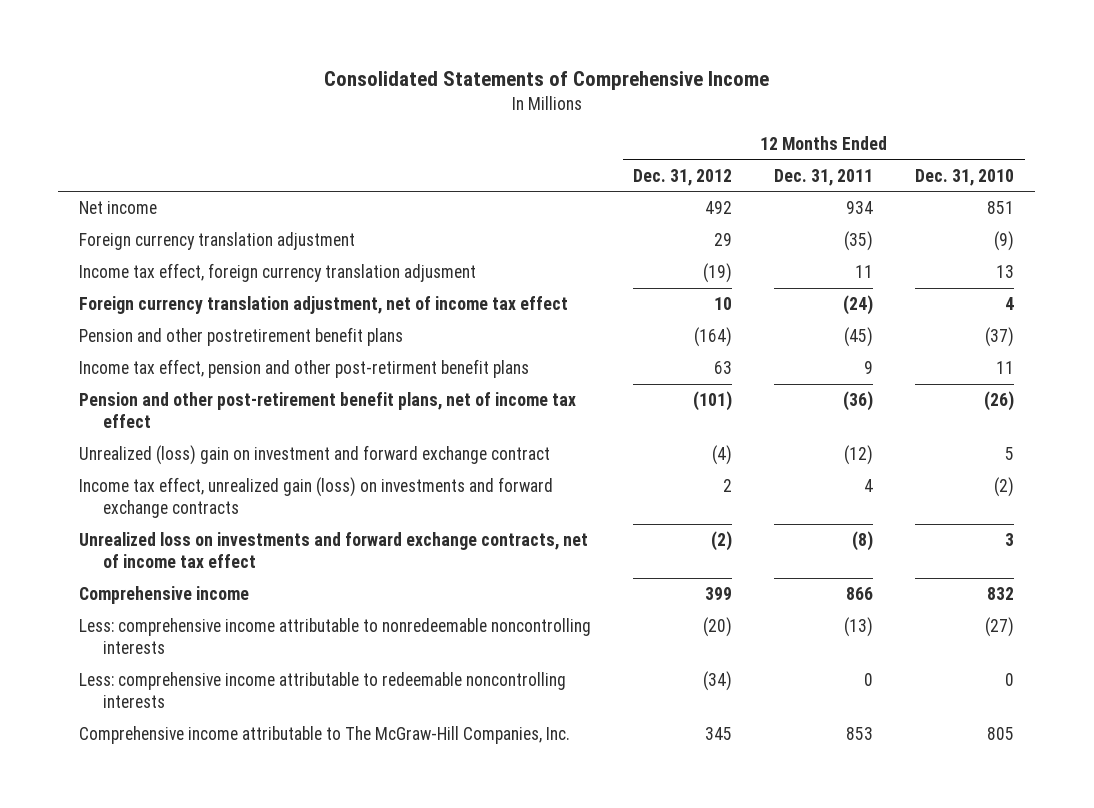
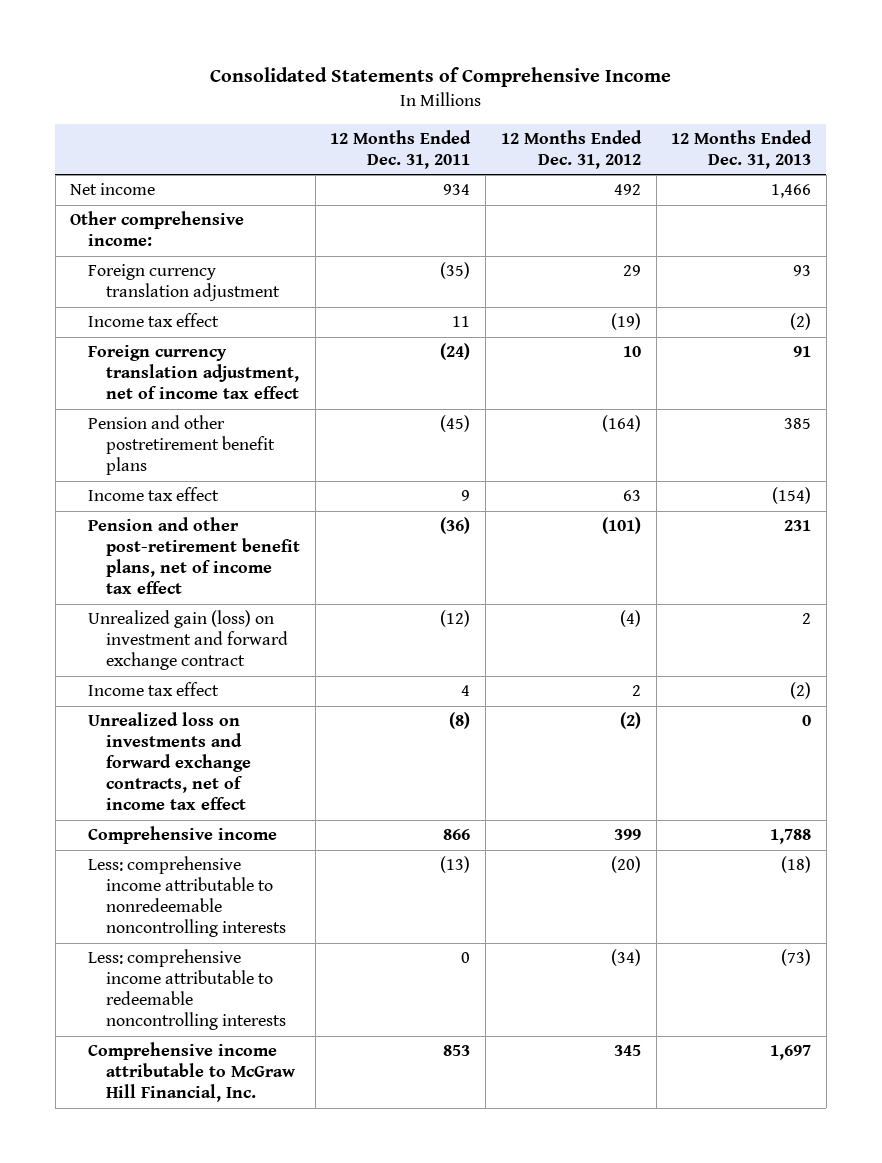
- | 12 Months Ended Dec. 31, 2012 | 12 Months Ended Dec. 31, 2011 | 12 Months Ended Dec. 31, 2010
+ | 12 Months Ended Dec. 31, 2011 | 12 Months Ended Dec. 31, 2012 | 12 Months Ended Dec. 31, 2013
+ Other comprehensive income:
- Income tax effect, foreign currency translation adjusment | (19) | 11 | 13
+ Income tax effect | 11 | (19) | (2)
- Income tax effect, pension and other post-retirment benefit plans | 63 | 9 | 11
+ Income tax effect | 9 | 63 | (154)
- Unrealized (loss) gain on investment and forward exchange contract | (4) | (12) | 5
- Income tax effect, unrealized gain (loss) on investments and forward exchange contracts | 2 | 4 | (2)
+ Unrealized gain (loss) on investment and forward exchange contract | (12) | (4) | 2
+ Income tax effect | 4 | 2 | (2)
- Comprehensive income attributable to The McGraw-Hill Companies, Inc. | 345 | 853 | 805
+ Comprehensive income attributable to McGraw Hill Financial, Inc. | 853 | 345 | 1,697

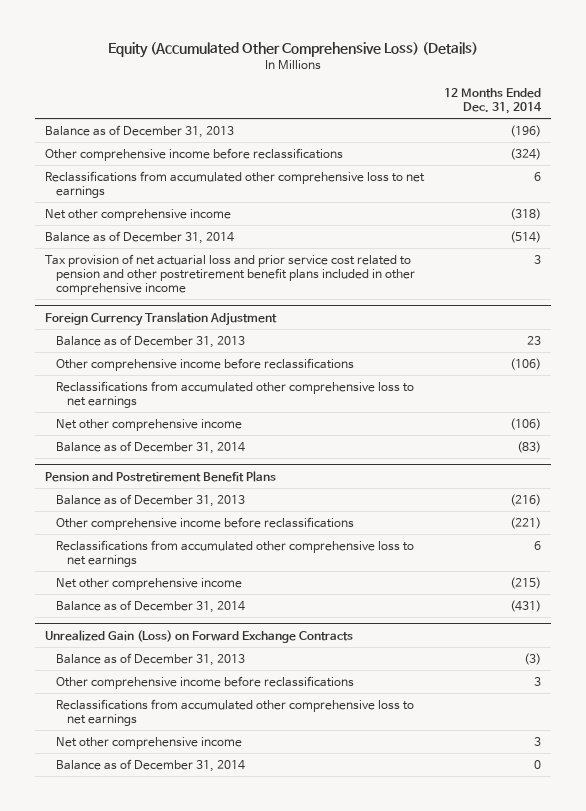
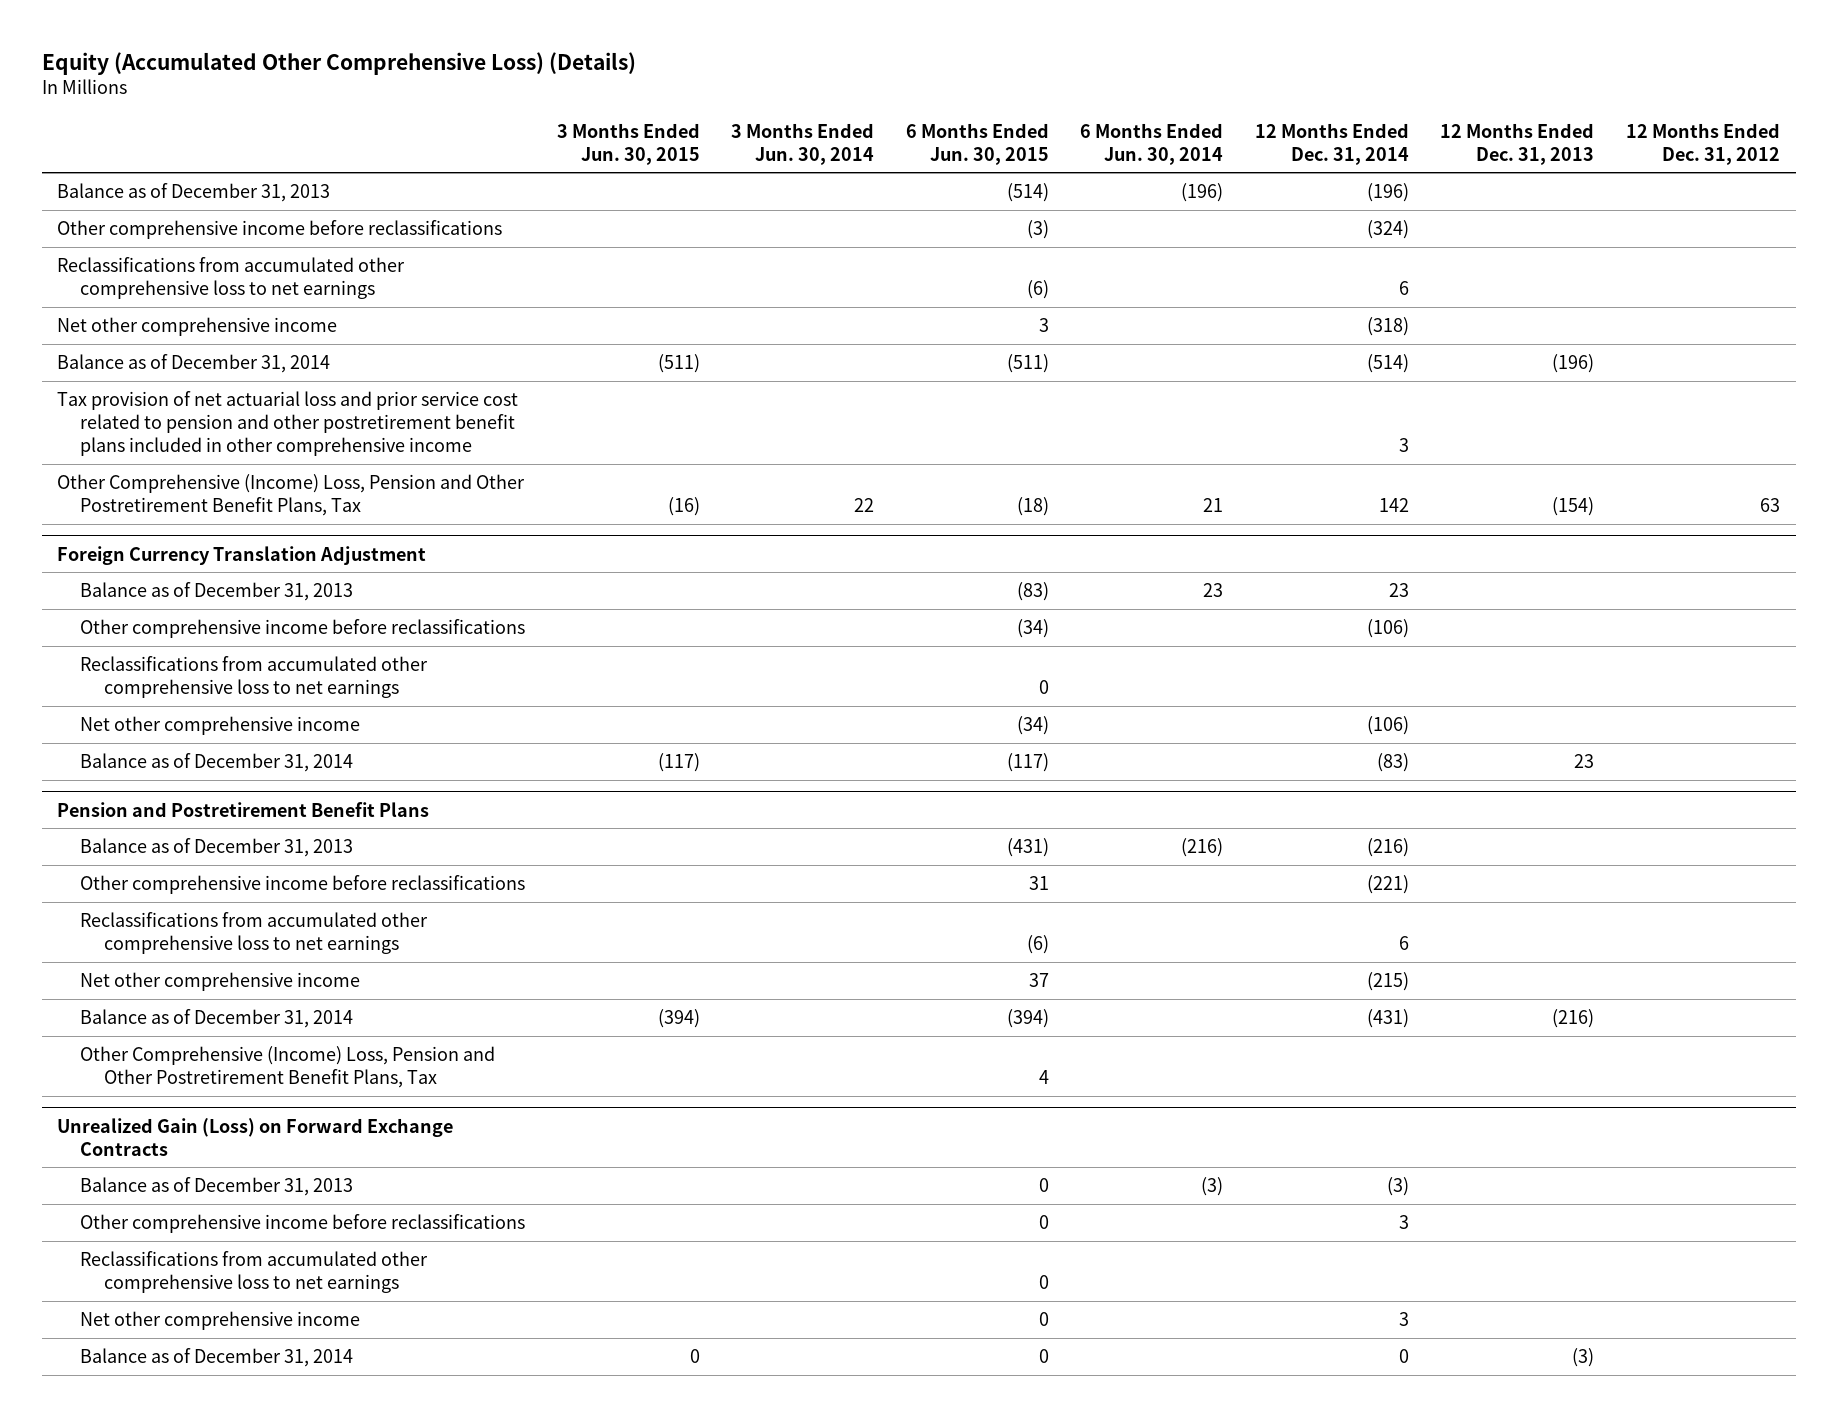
- | 12 Months Ended Dec. 31, 2014
+ | 3 Months Ended Jun. 30, 2015 | 3 Months Ended Jun. 30, 2014 | 6 Months Ended Jun. 30, 2015 | 6 Months Ended Jun. 30, 2014 | 12 Months Ended Dec. 31, 2014 | 12 Months Ended Dec. 31, 2013 | 12 Months Ended Dec. 31, 2012
+ Other Comprehensive (Income) Loss, Pension and Other Postretirement Benefit Plans, Tax | (16) | 22 | (18) | 21 | 142 | (154) | 63
@ Pension and Postretirement Benefit Plans
+ Other Comprehensive (Income) Loss, Pension and Other Postretirement Benefit Plans, Tax | | | 4 | | | |

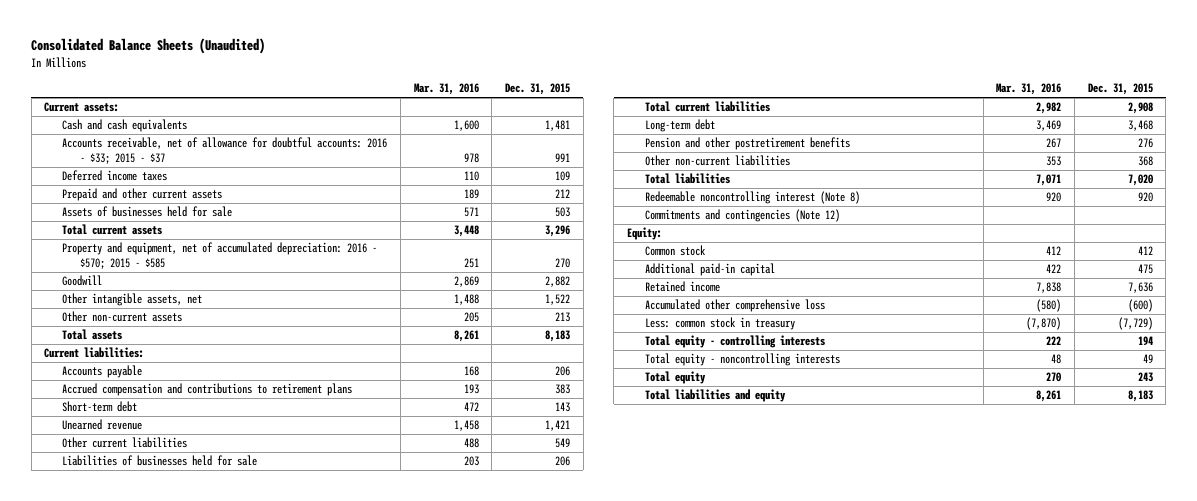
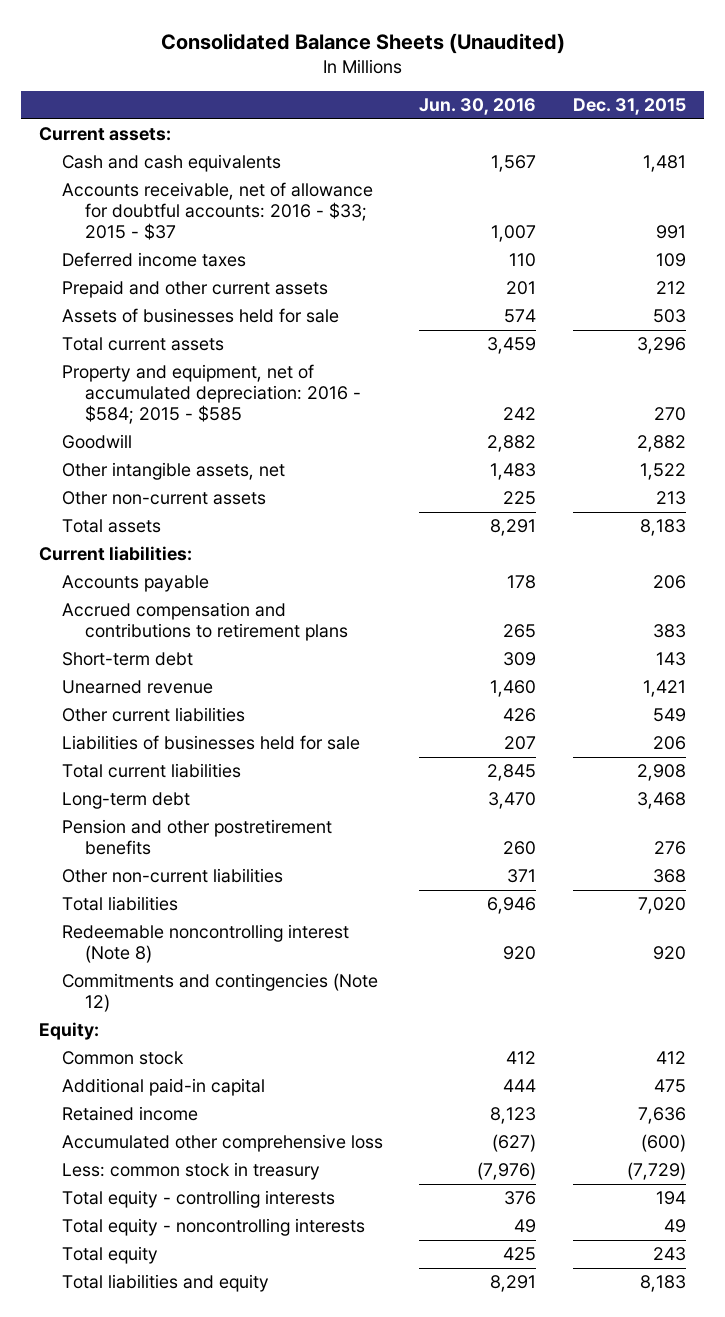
- | Mar. 31, 2016 | Dec. 31, 2015
+ | Jun. 30, 2016 | Dec. 31, 2015
- Property and equipment, net of accumulated depreciation: 2016 - $570; 2015 - $585 | 251 | 270
+ Property and equipment, net of accumulated depreciation: 2016 - $584; 2015 - $585 | 242 | 270

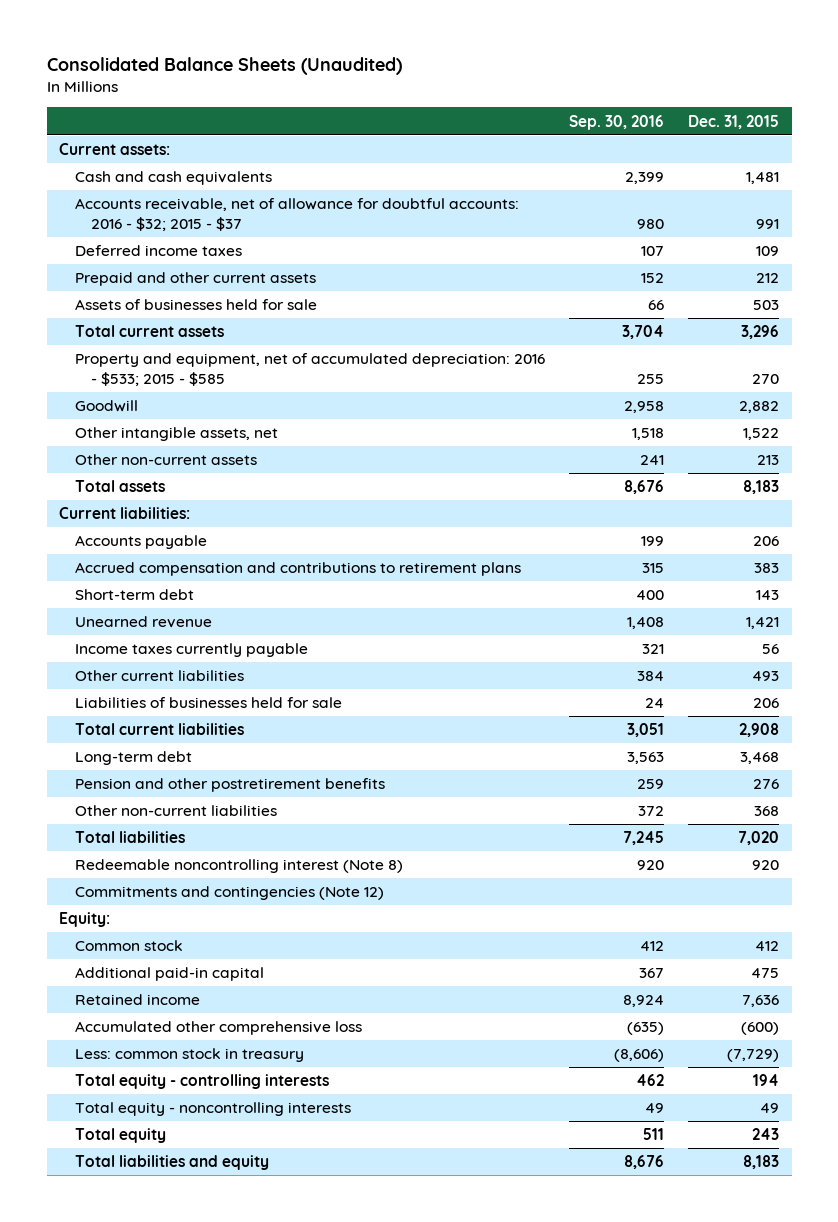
- | Jun. 30, 2016 | Dec. 31, 2015
+ | Sep. 30, 2016 | Dec. 31, 2015
- Accounts receivable, net of allowance for doubtful accounts: 2016 - $33; 2015 - $37 | 1,007 | 991
+ Accounts receivable, net of allowance for doubtful accounts: 2016 - $32; 2015 - $37 | 980 | 991
- Property and equipment, net of accumulated depreciation: 2016 - $584; 2015 - $585 | 242 | 270
+ Property and equipment, net of accumulated depreciation: 2016 - $533; 2015 - $585 | 255 | 270
- Other current liabilities | 426 | 549
+ Income taxes currently payable | 321 | 56
+ Other current liabilities | 384 | 493

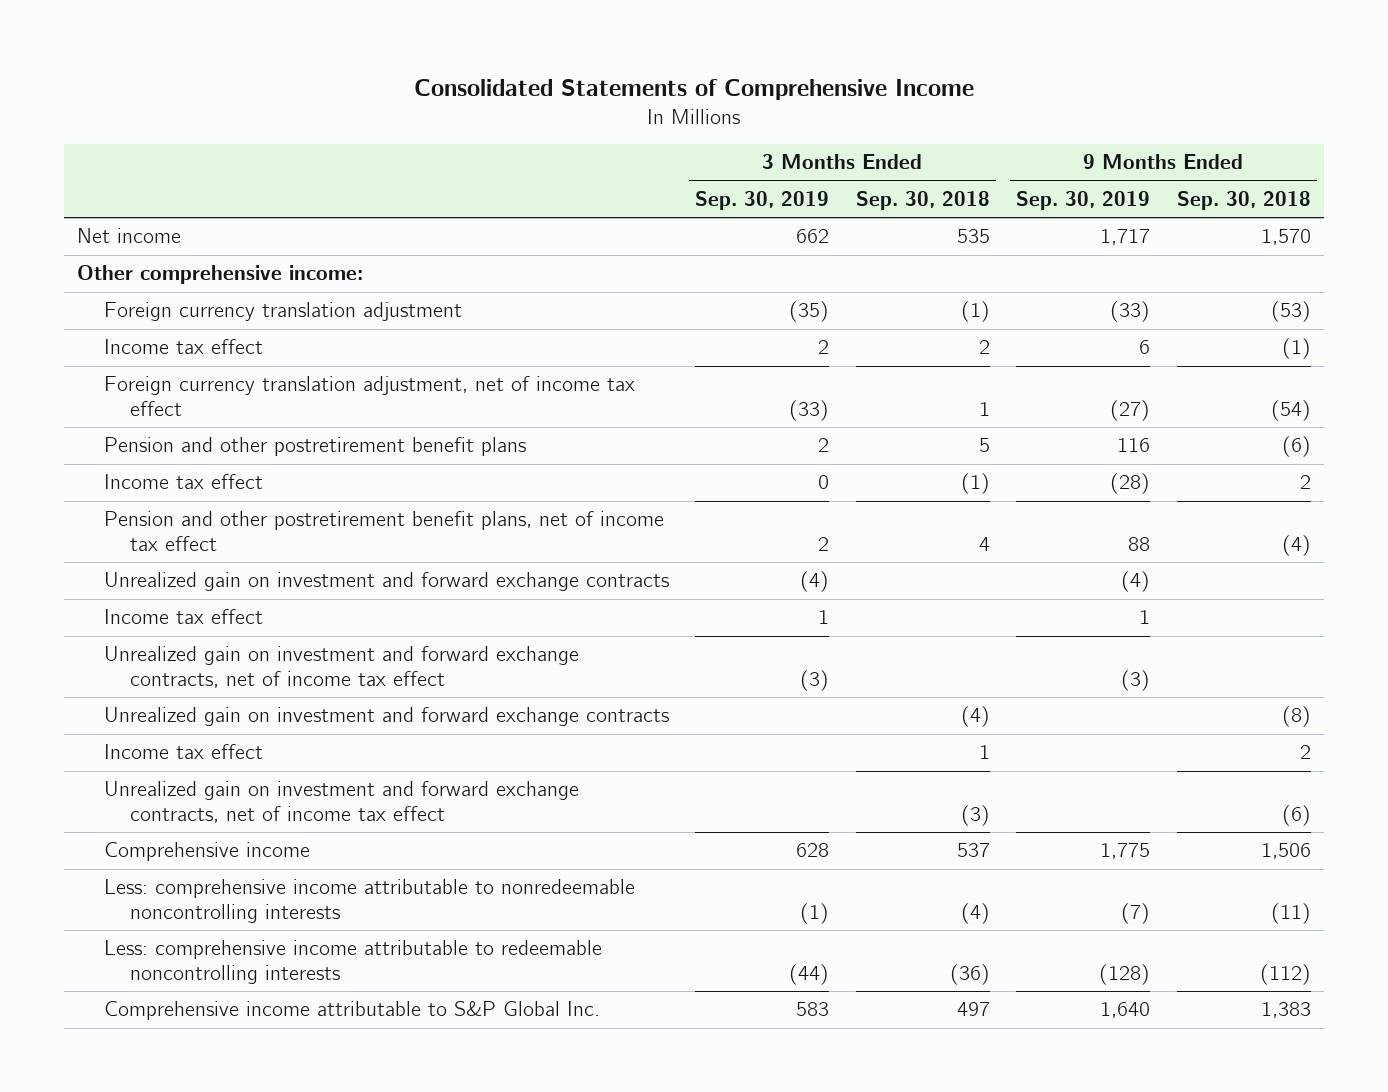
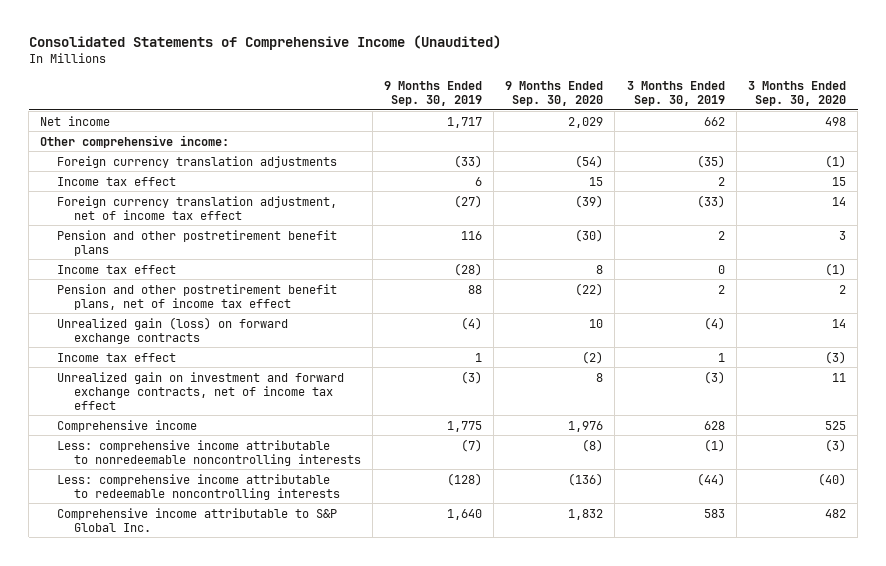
- Consolidated Statements of Comprehensive Income
+ Consolidated Statements of Comprehensive Income (Unaudited)
- | 3 Months Ended Sep. 30, 2019 | 3 Months Ended Sep. 30, 2018 | 9 Months Ended Sep. 30, 2019 | 9 Months Ended Sep. 30, 2018
+ | 9 Months Ended Sep. 30, 2019 | 9 Months Ended Sep. 30, 2020 | 3 Months Ended Sep. 30, 2019 | 3 Months Ended Sep. 30, 2020
- Foreign currency translation adjustment | (35) | (1) | (33) | (53)
+ Foreign currency translation adjustments | (33) | (54) | (35) | (1)
- Unrealized gain on investment and forward exchange contracts | (4) | | (4) |
+ Unrealized gain (loss) on forward exchange contracts | (4) | 10 | (4) | 14
- Unrealized gain on investment and forward exchange contracts | | (4) | | (8)
- Income tax effect | | 1 | | 2
- Unrealized gain on investment and forward exchange contracts, net of income tax effect | | (3) | | (6)

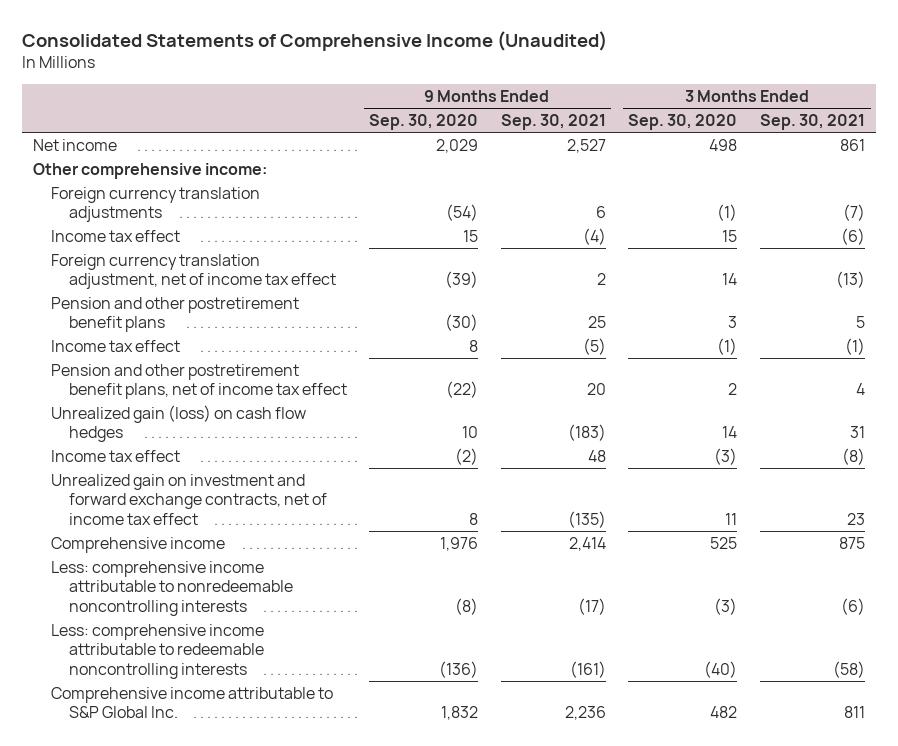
- | 9 Months Ended Sep. 30, 2019 | 9 Months Ended Sep. 30, 2020 | 3 Months Ended Sep. 30, 2019 | 3 Months Ended Sep. 30, 2020
+ | 9 Months Ended Sep. 30, 2020 | 9 Months Ended Sep. 30, 2021 | 3 Months Ended Sep. 30, 2020 | 3 Months Ended Sep. 30, 2021
- Unrealized gain (loss) on forward exchange contracts | (4) | 10 | (4) | 14
+ Unrealized gain (loss) on cash flow hedges | 10 | (183) | 14 | 31

